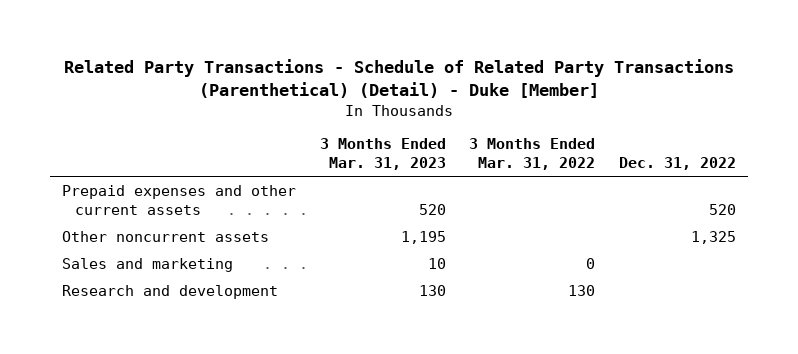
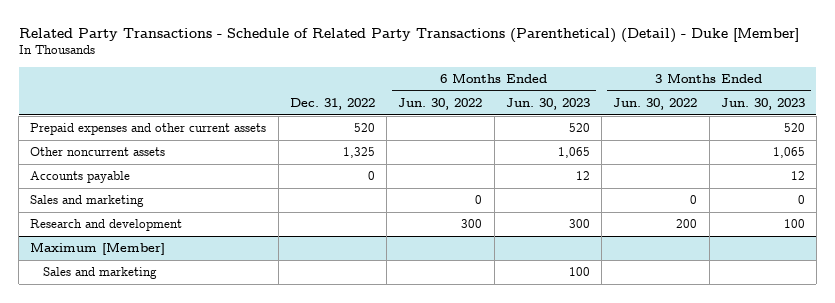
- | 3 Months Ended Mar. 31, 2023 | 3 Months Ended Mar. 31, 2022 | Dec. 31, 2022
+ | Dec. 31, 2022 | 6 Months Ended Jun. 30, 2022 | 6 Months Ended Jun. 30, 2023 | 3 Months Ended Jun. 30, 2022 | 3 Months Ended Jun. 30, 2023
+ Accounts payable | 0 | | 12 | | 12
+ Maximum [Member]
+ Sales and marketing | | | 100 | |

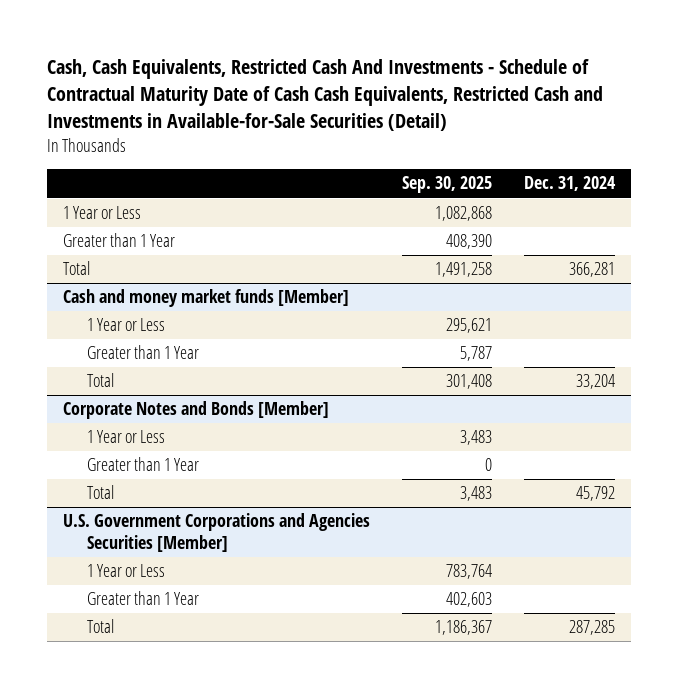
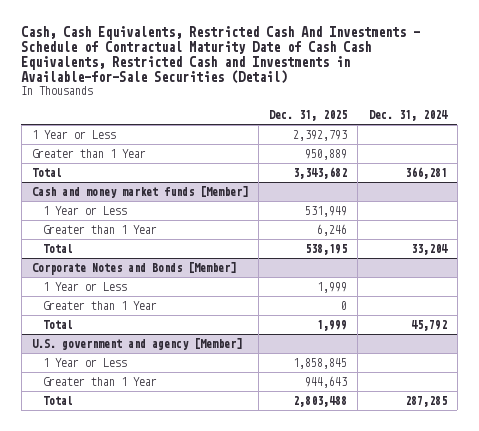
- | Sep. 30, 2025 | Dec. 31, 2024
+ | Dec. 31, 2025 | Dec. 31, 2024
- U.S. Government Corporations and Agencies Securities [Member]
+ U.S. government and agency [Member]

